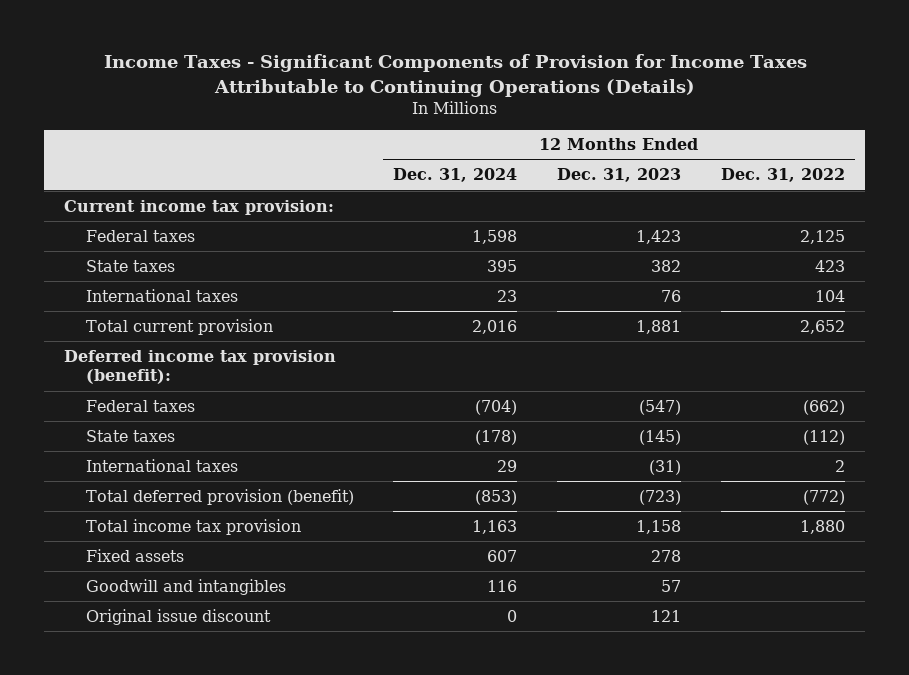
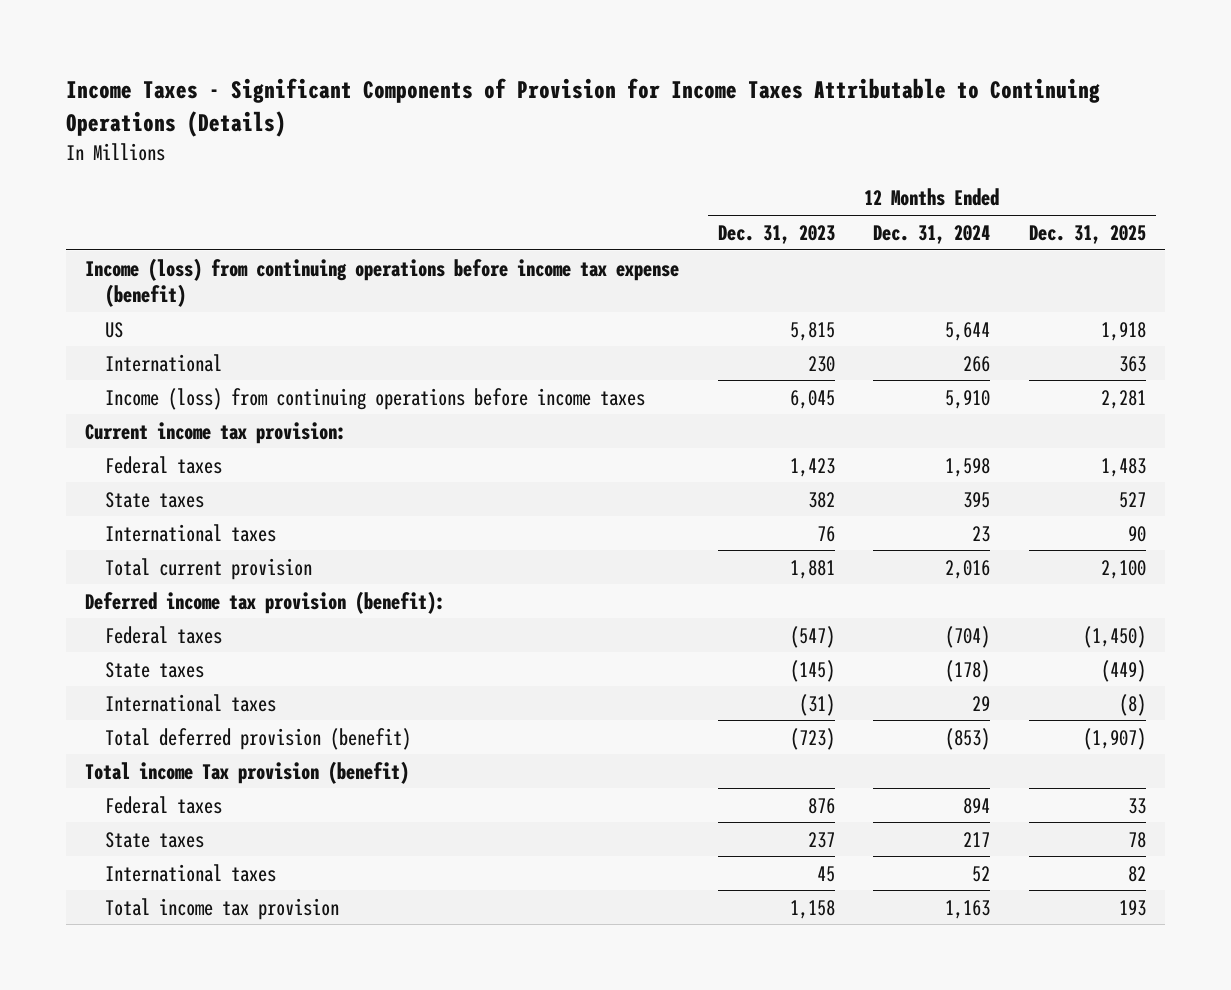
- | 12 Months Ended Dec. 31, 2024 | 12 Months Ended Dec. 31, 2023 | 12 Months Ended Dec. 31, 2022
+ | 12 Months Ended Dec. 31, 2023 | 12 Months Ended Dec. 31, 2024 | 12 Months Ended Dec. 31, 2025
+ Income (loss) from continuing operations before income tax expense (benefit)
+ US | 5,815 | 5,644 | 1,918
+ International | 230 | 266 | 363
+ Income (loss) from continuing operations before income taxes | 6,045 | 5,910 | 2,281
+ Total income Tax provision (benefit)
+ Federal taxes | 876 | 894 | 33
+ State taxes | 237 | 217 | 78
+ International taxes | 45 | 52 | 82
- Fixed assets | 607 | 278 |
- Goodwill and intangibles | 116 | 57 |
- Original issue discount | 0 | 121 |

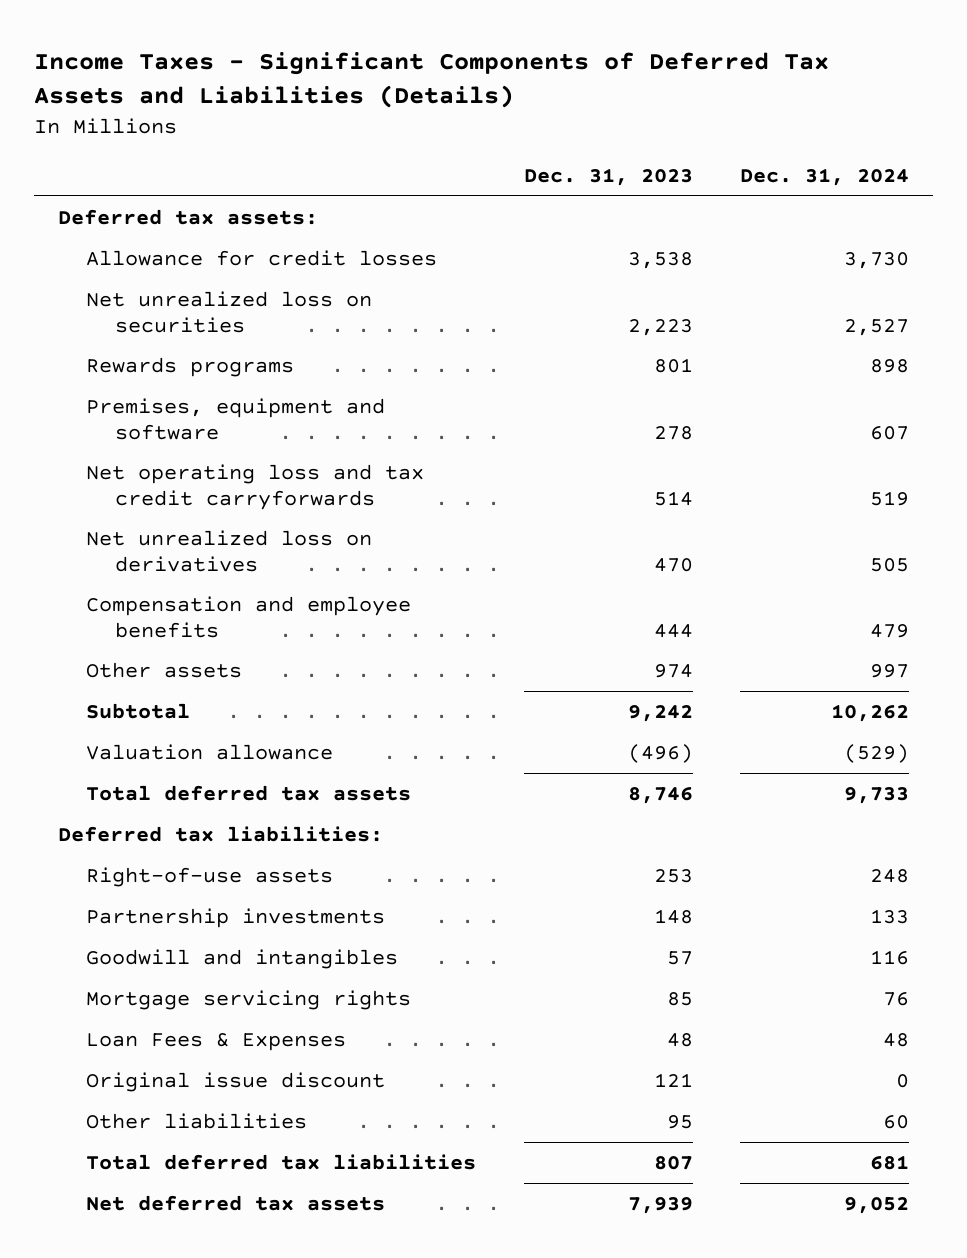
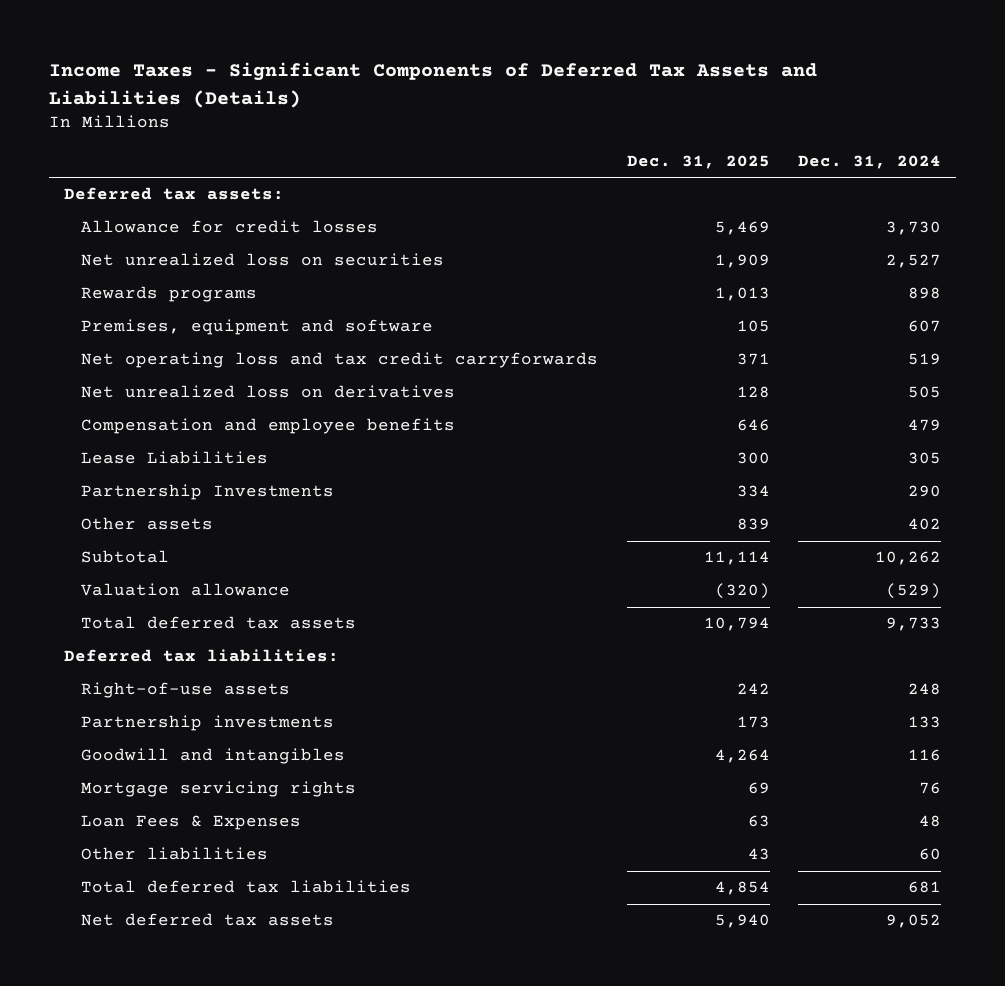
- | Dec. 31, 2023 | Dec. 31, 2024
+ | Dec. 31, 2025 | Dec. 31, 2024
- Other assets | 974 | 997
+ Lease Liabilities | 300 | 305
+ Partnership Investments | 334 | 290
+ Other assets | 839 | 402
- Original issue discount | 121 | 0

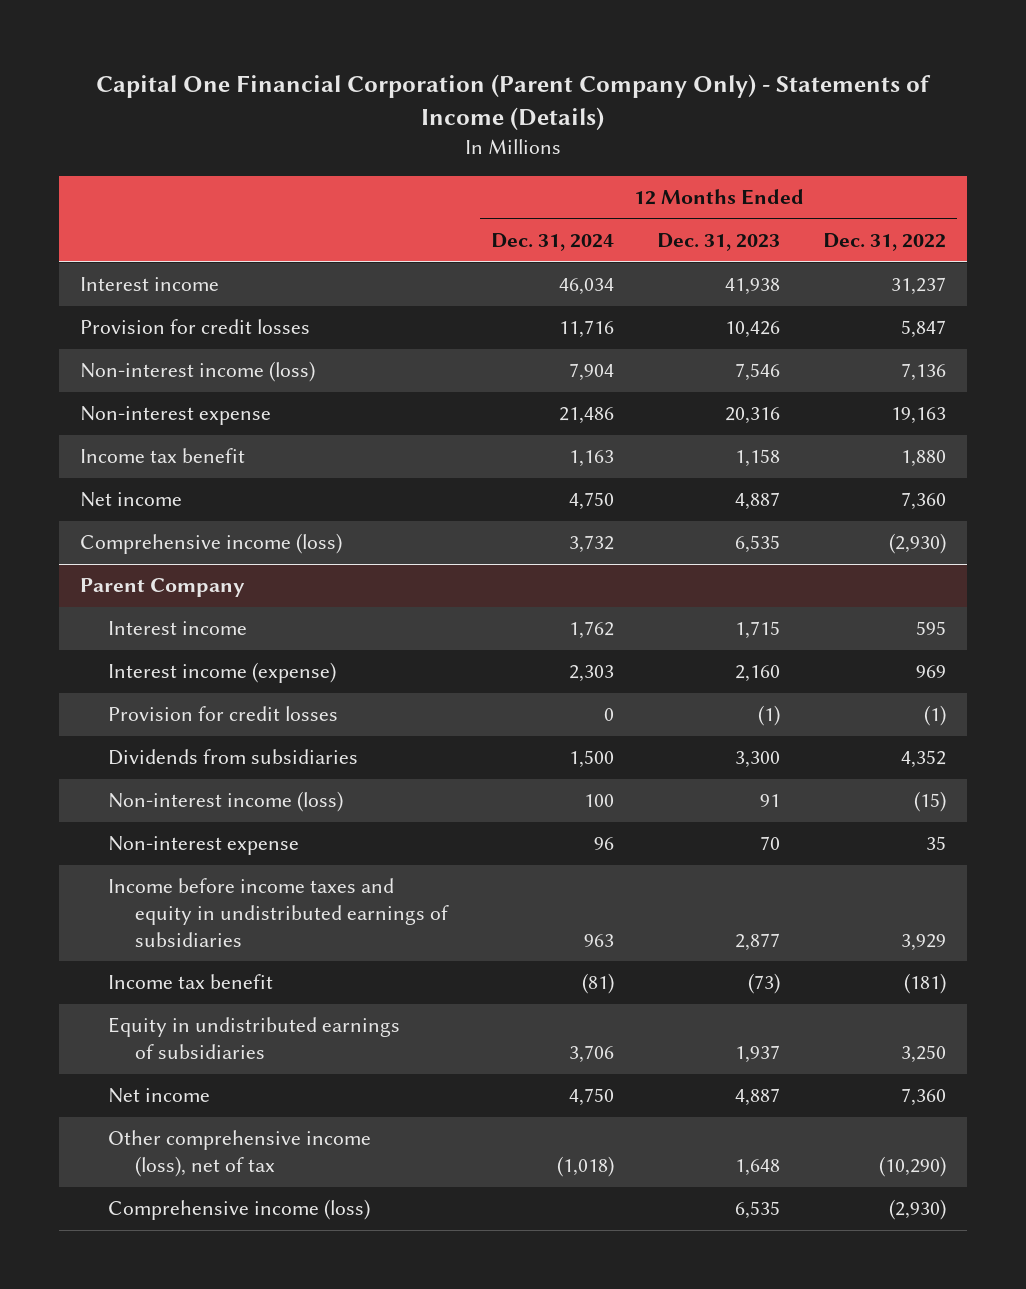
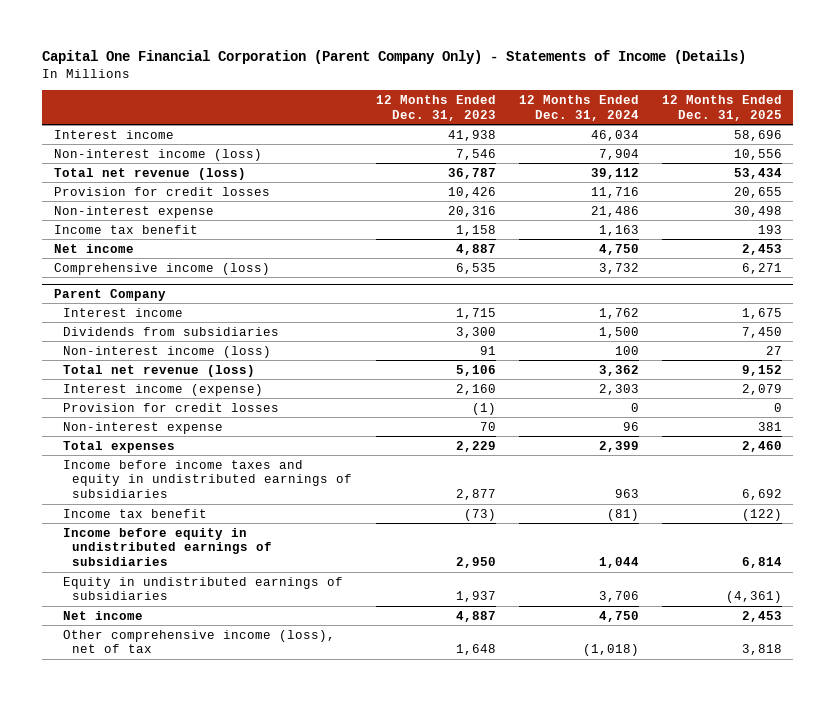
- | 12 Months Ended Dec. 31, 2024 | 12 Months Ended Dec. 31, 2023 | 12 Months Ended Dec. 31, 2022
+ | 12 Months Ended Dec. 31, 2023 | 12 Months Ended Dec. 31, 2024 | 12 Months Ended Dec. 31, 2025
+ Total net revenue (loss) | 36,787 | 39,112 | 53,434
moved down: Provision for credit losses | 10,426 | 11,716 | 20,655
@ Parent Company
+ Total net revenue (loss) | 5,106 | 3,362 | 9,152
moved down: Interest income (expense) | 2,160 | 2,303 | 2,079
moved down: Provision for credit losses | (1) | 0 | 0
+ Total expenses | 2,229 | 2,399 | 2,460
+ Income before equity in undistributed earnings of subsidiaries | 2,950 | 1,044 | 6,814
- Comprehensive income (loss) | | 6,535 | (2,930)

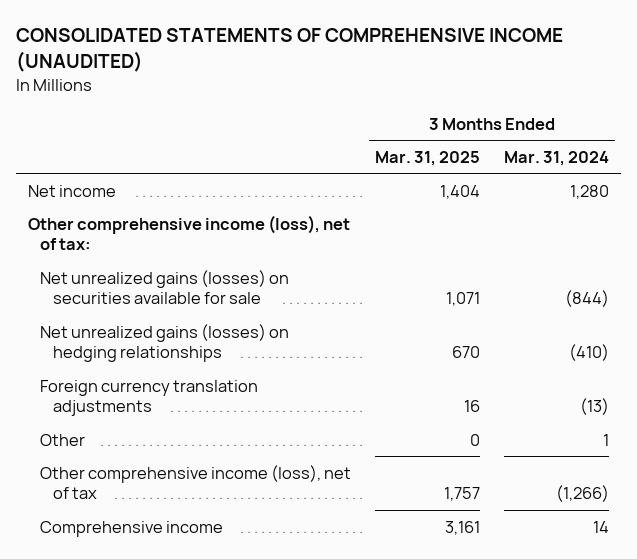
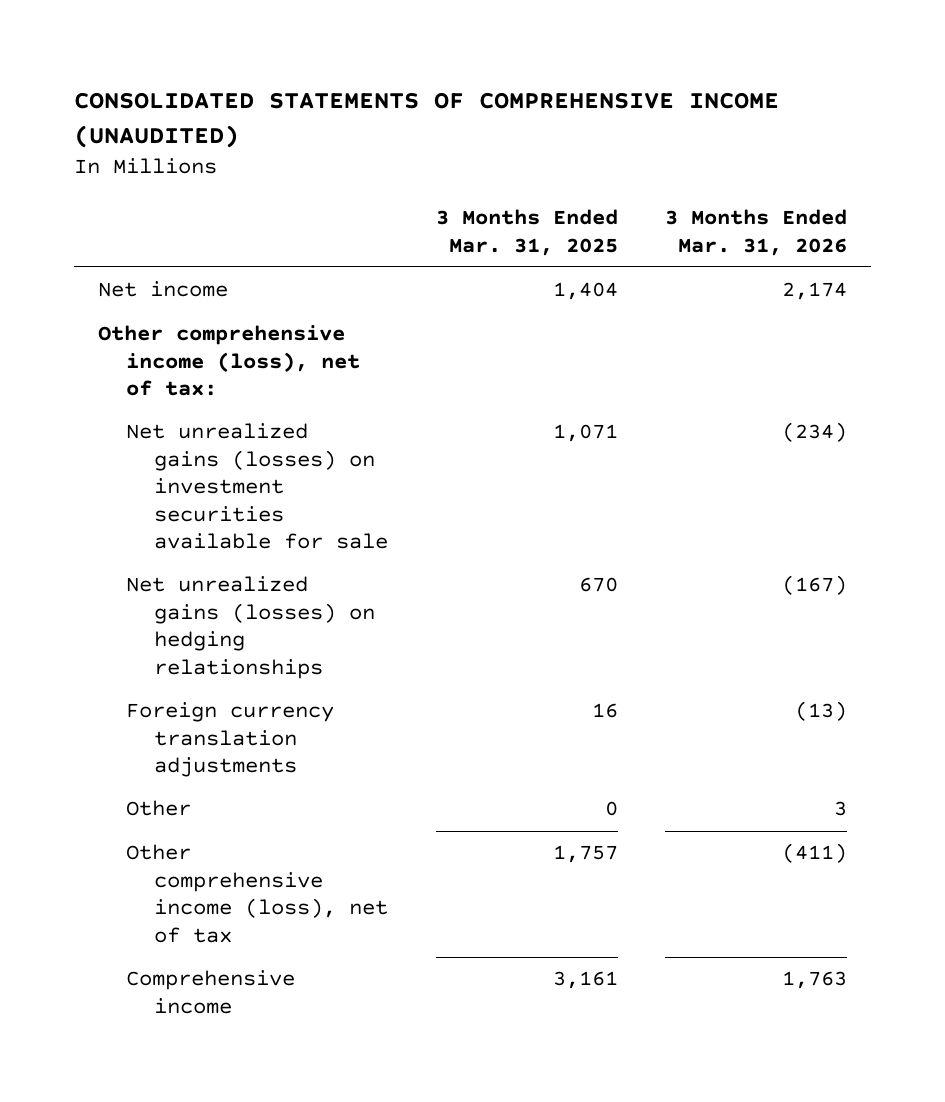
- | 3 Months Ended Mar. 31, 2025 | 3 Months Ended Mar. 31, 2024
+ | 3 Months Ended Mar. 31, 2025 | 3 Months Ended Mar. 31, 2026
- Net unrealized gains (losses) on securities available for sale | 1,071 | (844)
+ Net unrealized gains (losses) on investment securities available for sale | 1,071 | (234)

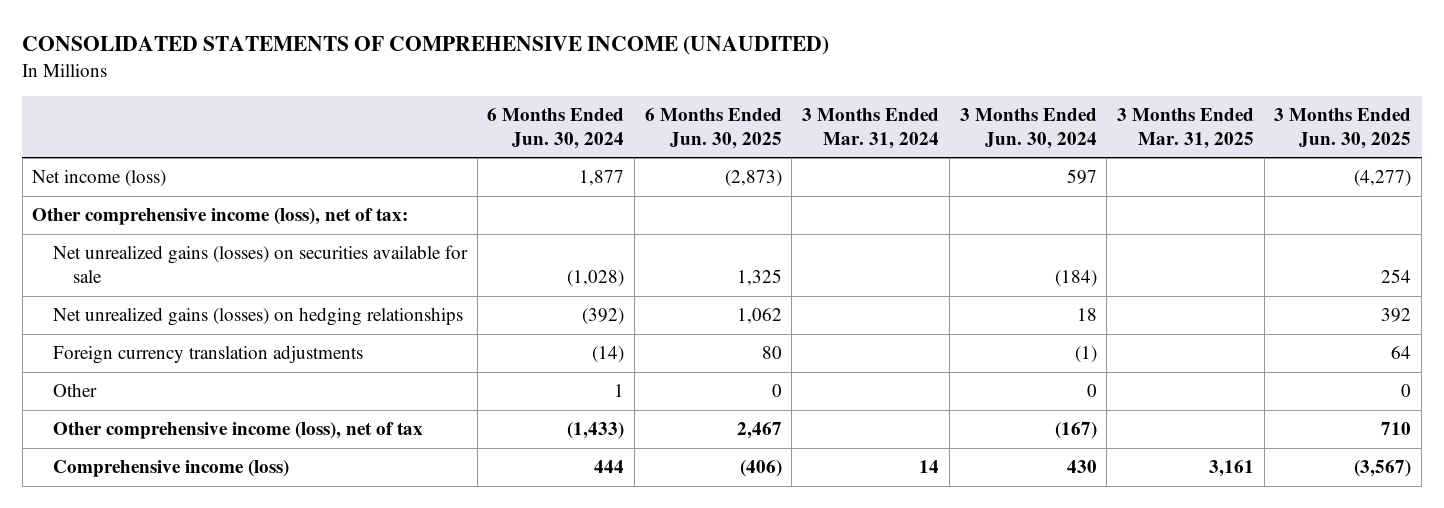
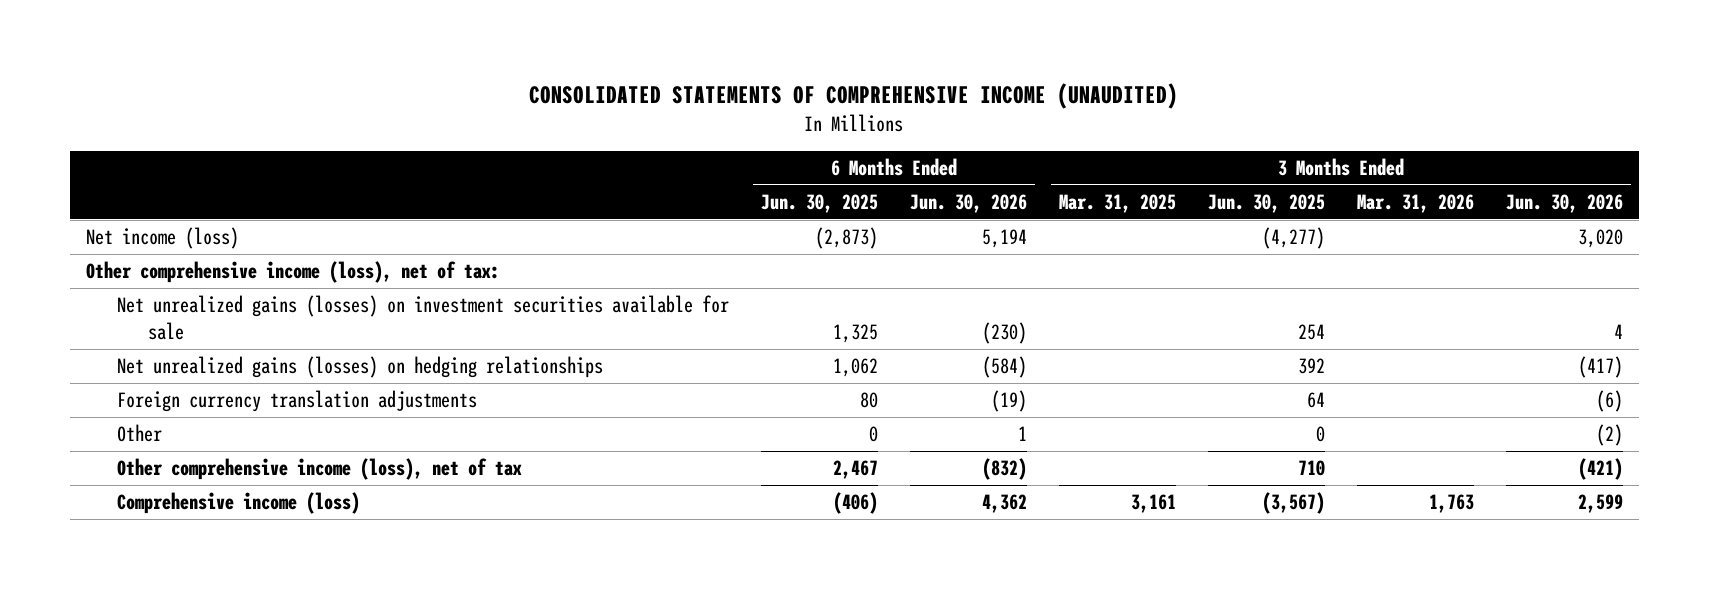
- | 6 Months Ended Jun. 30, 2024 | 6 Months Ended Jun. 30, 2025 | 3 Months Ended Mar. 31, 2024 | 3 Months Ended Jun. 30, 2024 | 3 Months Ended Mar. 31, 2025 | 3 Months Ended Jun. 30, 2025
+ | 6 Months Ended Jun. 30, 2025 | 6 Months Ended Jun. 30, 2026 | 3 Months Ended Mar. 31, 2025 | 3 Months Ended Jun. 30, 2025 | 3 Months Ended Mar. 31, 2026 | 3 Months Ended Jun. 30, 2026
- Net unrealized gains (losses) on securities available for sale | (1,028) | 1,325 | | (184) | | 254
+ Net unrealized gains (losses) on investment securities available for sale | 1,325 | (230) | | 254 | | 4

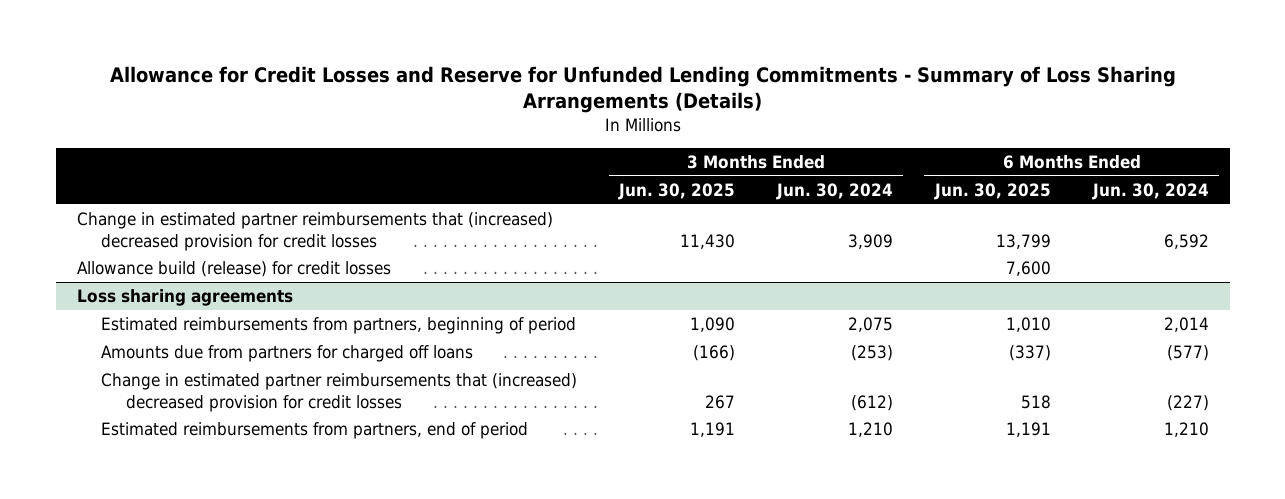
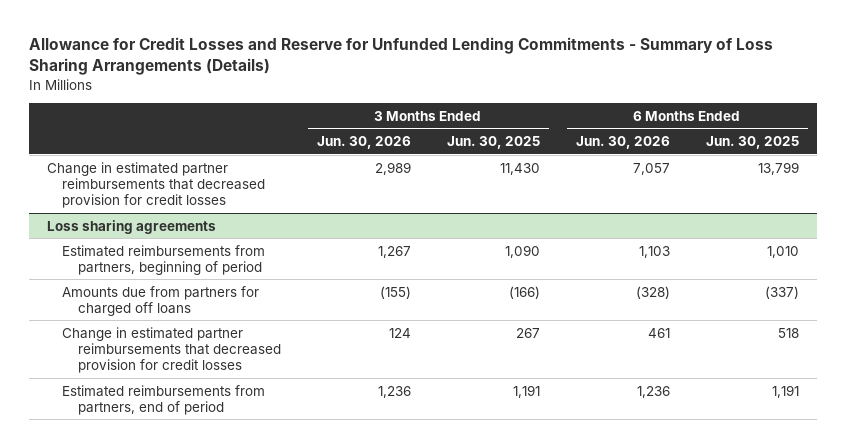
- | 3 Months Ended Jun. 30, 2025 | 3 Months Ended Jun. 30, 2024 | 6 Months Ended Jun. 30, 2025 | 6 Months Ended Jun. 30, 2024
+ | 3 Months Ended Jun. 30, 2026 | 3 Months Ended Jun. 30, 2025 | 6 Months Ended Jun. 30, 2026 | 6 Months Ended Jun. 30, 2025
- Change in estimated partner reimbursements that (increased) decreased provision for credit losses | 11,430 | 3,909 | 13,799 | 6,592
- Allowance build (release) for credit losses | | | 7,600 |
+ Change in estimated partner reimbursements that decreased provision for credit losses | 2,989 | 11,430 | 7,057 | 13,799
@ Loss sharing agreements
- Change in estimated partner reimbursements that (increased) decreased provision for credit losses | 267 | (612) | 518 | (227)
+ Change in estimated partner reimbursements that decreased provision for credit losses | 124 | 267 | 461 | 518

